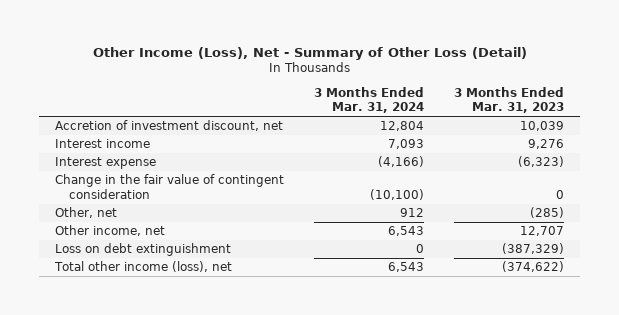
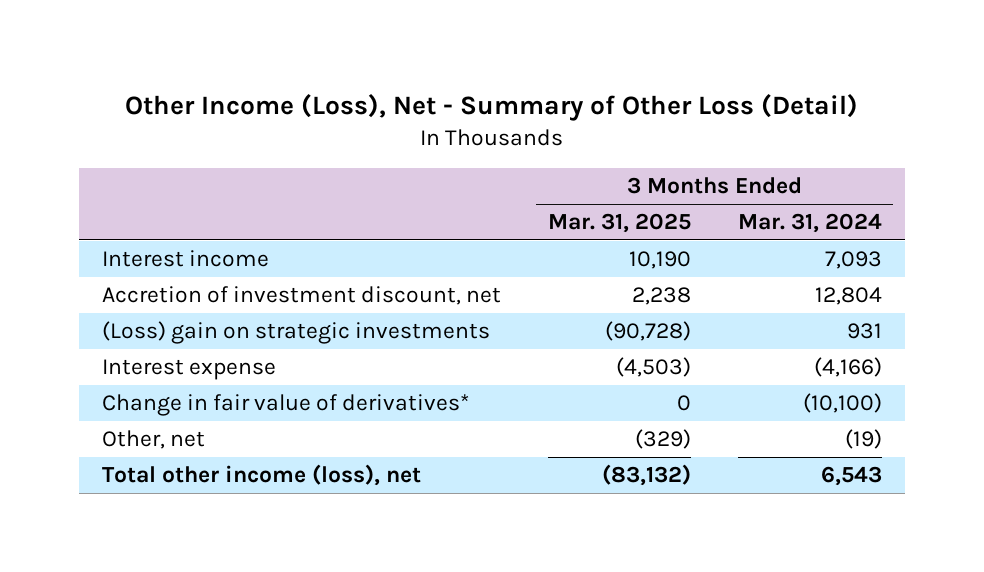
- | 3 Months Ended Mar. 31, 2024 | 3 Months Ended Mar. 31, 2023
+ | 3 Months Ended Mar. 31, 2025 | 3 Months Ended Mar. 31, 2024
moved down: Accretion of investment discount, net | 2,238 | 12,804
+ (Loss) gain on strategic investments | (90,728) | 931
- Change in the fair value of contingent consideration | (10,100) | 0
- Other, net | 912 | (285)
- Other income, net | 6,543 | 12,707
- Loss on debt extinguishment | 0 | (387,329)
+ Change in fair value of derivatives* | 0 | (10,100)
+ Other, net | (329) | (19)

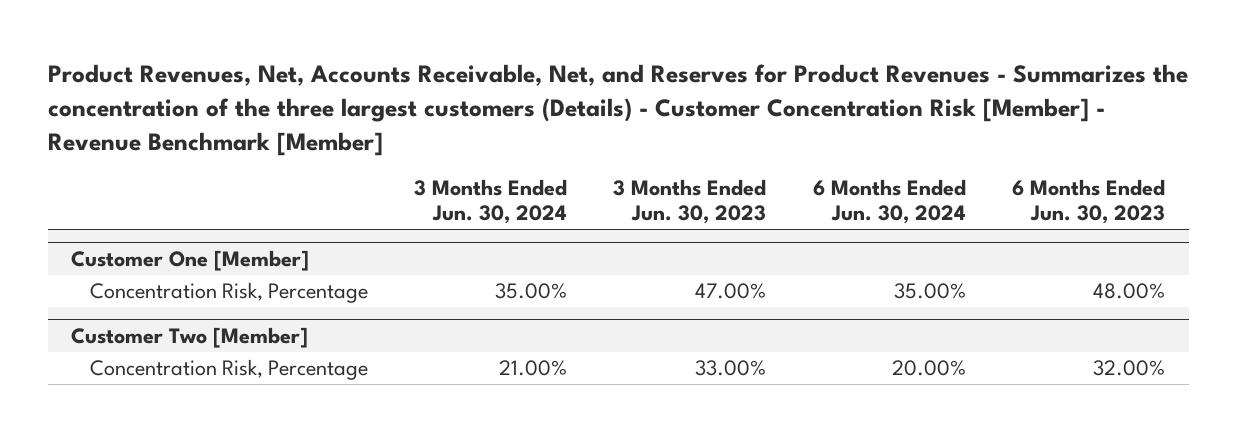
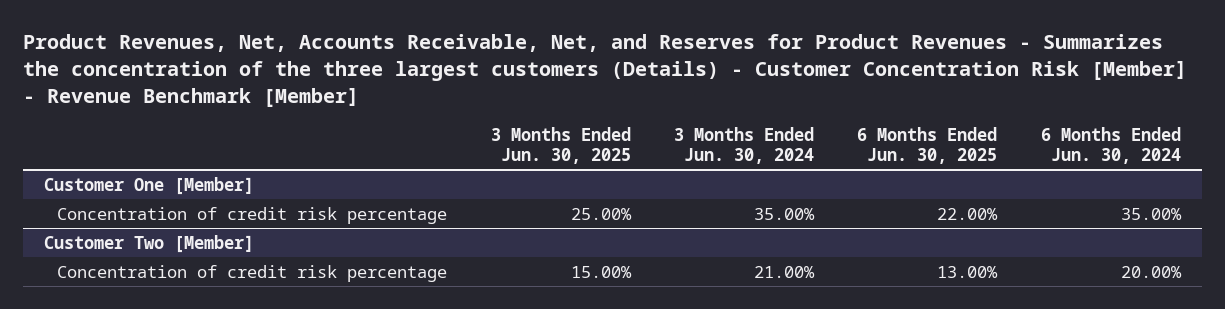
- | 3 Months Ended Jun. 30, 2024 | 3 Months Ended Jun. 30, 2023 | 6 Months Ended Jun. 30, 2024 | 6 Months Ended Jun. 30, 2023
+ | 3 Months Ended Jun. 30, 2025 | 3 Months Ended Jun. 30, 2024 | 6 Months Ended Jun. 30, 2025 | 6 Months Ended Jun. 30, 2024
@ Customer One [Member]
- Concentration Risk, Percentage | 35.00% | 47.00% | 35.00% | 48.00%
+ Concentration of credit risk percentage | 25.00% | 35.00% | 22.00% | 35.00%
@ Customer Two [Member]
- Concentration Risk, Percentage | 21.00% | 33.00% | 20.00% | 32.00%
+ Concentration of credit risk percentage | 15.00% | 21.00% | 13.00% | 20.00%

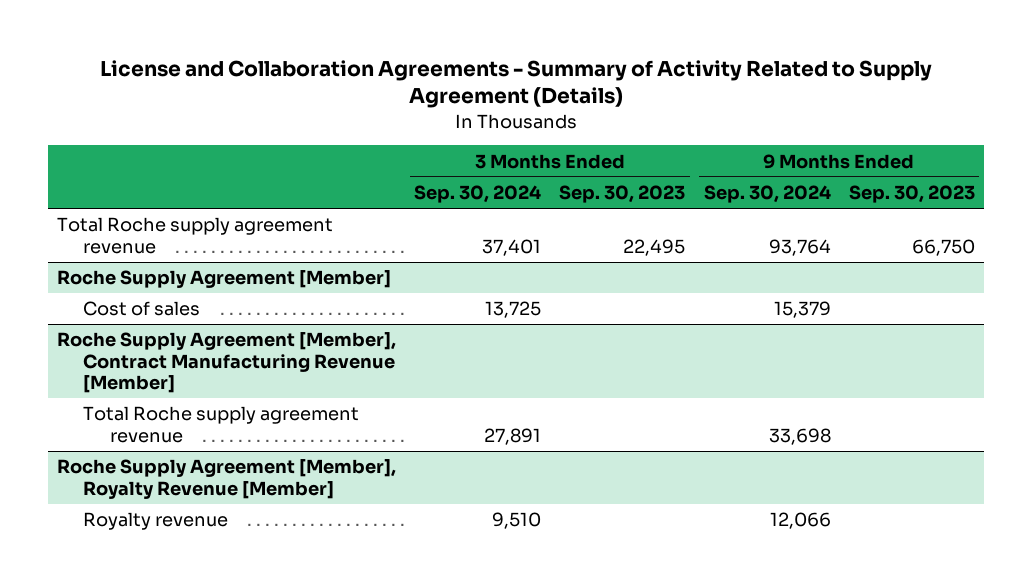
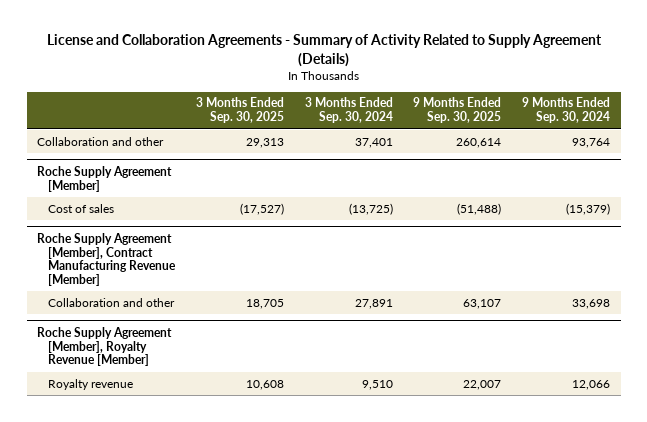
- | 3 Months Ended Sep. 30, 2024 | 3 Months Ended Sep. 30, 2023 | 9 Months Ended Sep. 30, 2024 | 9 Months Ended Sep. 30, 2023
+ | 3 Months Ended Sep. 30, 2025 | 3 Months Ended Sep. 30, 2024 | 9 Months Ended Sep. 30, 2025 | 9 Months Ended Sep. 30, 2024
- Total Roche supply agreement revenue | 37,401 | 22,495 | 93,764 | 66,750
+ Collaboration and other | 29,313 | 37,401 | 260,614 | 93,764
@ Roche Supply Agreement [Member]
- Cost of sales | 13,725 | | 15,379 |
+ Cost of sales | (17,527) | (13,725) | (51,488) | (15,379)
@ Roche Supply Agreement [Member], Contract Manufacturing Revenue [Member]
- Total Roche supply agreement revenue | 27,891 | | 33,698 |
+ Collaboration and other | 18,705 | 27,891 | 63,107 | 33,698

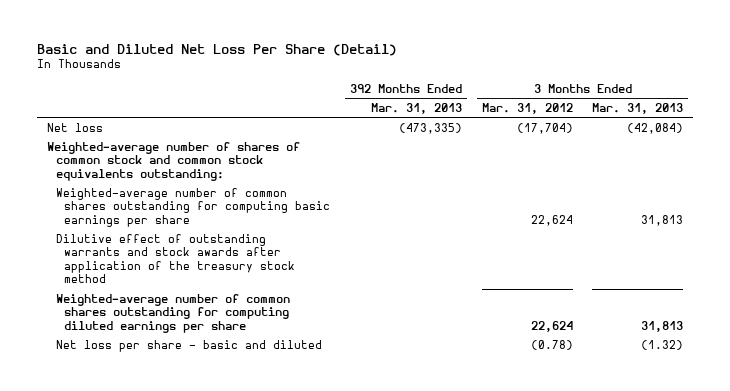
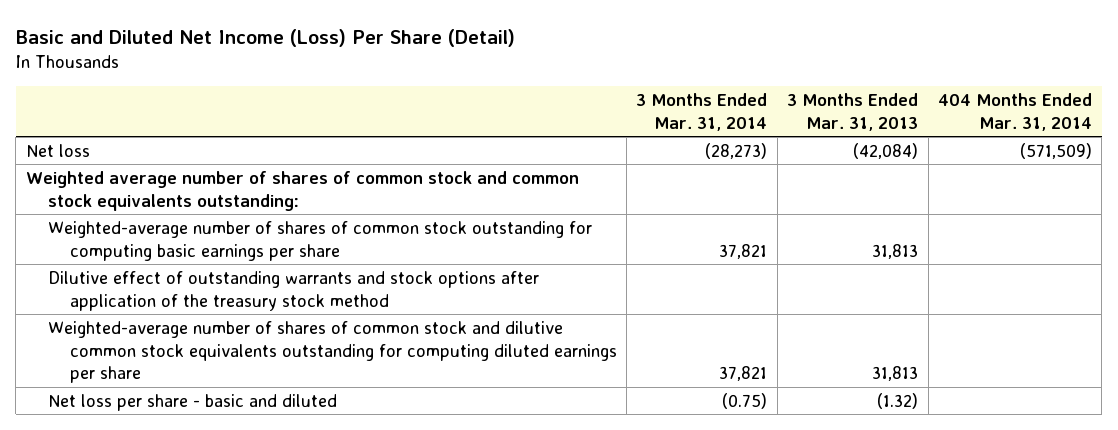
- Basic and Diluted Net Loss Per Share (Detail)
+ Basic and Diluted Net Income (Loss) Per Share (Detail)
- | 392 Months Ended Mar. 31, 2013 | 3 Months Ended Mar. 31, 2012 | 3 Months Ended Mar. 31, 2013
+ | 3 Months Ended Mar. 31, 2014 | 3 Months Ended Mar. 31, 2013 | 404 Months Ended Mar. 31, 2014
- Weighted-average number of shares of common stock and common stock equivalents outstanding:
- Weighted-average number of common shares outstanding for computing basic earnings per share | | 22,624 | 31,813
- Dilutive effect of outstanding warrants and stock awards after application of the treasury stock method
- Weighted-average number of common shares outstanding for computing diluted earnings per share | | 22,624 | 31,813
+ Weighted average number of shares of common stock and common stock equivalents outstanding:
+ Weighted-average number of shares of common stock outstanding for computing basic earnings per share | 37,821 | 31,813 |
+ Dilutive effect of outstanding warrants and stock options after application of the treasury stock method
+ Weighted-average number of shares of common stock and dilutive common stock equivalents outstanding for computing diluted earnings per share | 37,821 | 31,813 |

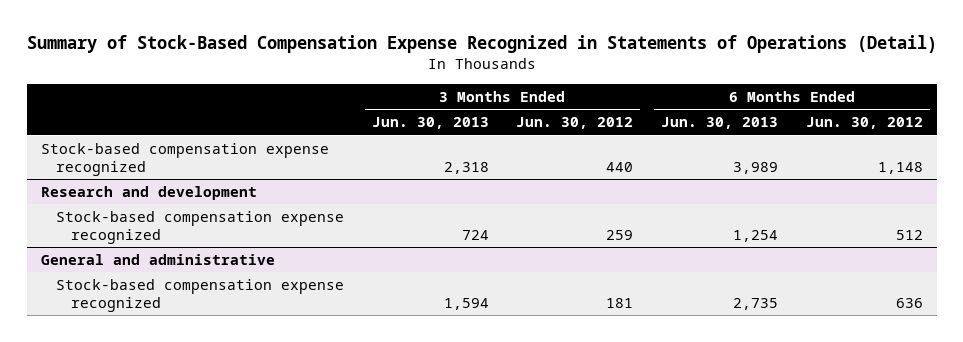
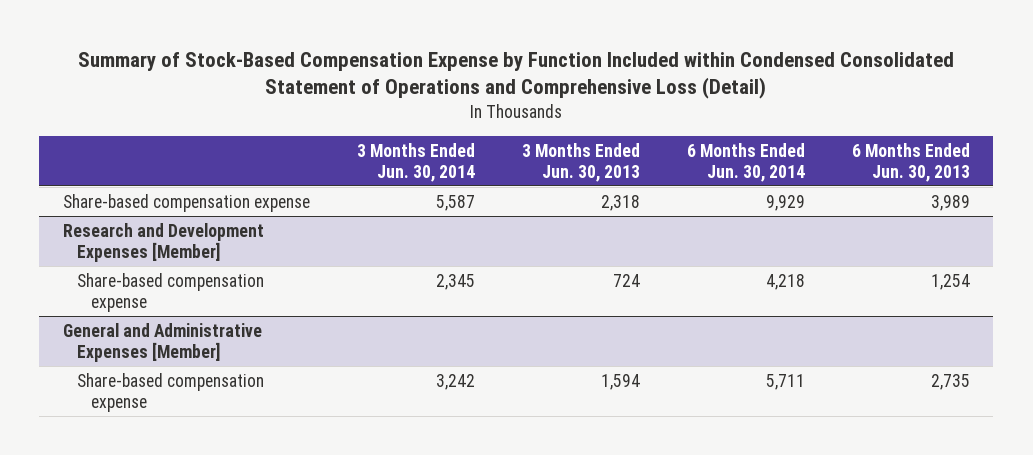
- Summary of Stock-Based Compensation Expense Recognized in Statements of Operations (Detail)
+ Summary of Stock-Based Compensation Expense by Function Included within Condensed Consolidated Statement of Operations and Comprehensive Loss (Detail)
- | 3 Months Ended Jun. 30, 2013 | 3 Months Ended Jun. 30, 2012 | 6 Months Ended Jun. 30, 2013 | 6 Months Ended Jun. 30, 2012
+ | 3 Months Ended Jun. 30, 2014 | 3 Months Ended Jun. 30, 2013 | 6 Months Ended Jun. 30, 2014 | 6 Months Ended Jun. 30, 2013
- Stock-based compensation expense recognized | 2,318 | 440 | 3,989 | 1,148
- Research and development
- Stock-based compensation expense recognized | 724 | 259 | 1,254 | 512
- General and administrative
- Stock-based compensation expense recognized | 1,594 | 181 | 2,735 | 636
+ Share-based compensation expense | 5,587 | 2,318 | 9,929 | 3,989
+ Research and Development Expenses [Member]
+ Share-based compensation expense | 2,345 | 724 | 4,218 | 1,254
+ General and Administrative Expenses [Member]
+ Share-based compensation expense | 3,242 | 1,594 | 5,711 | 2,735

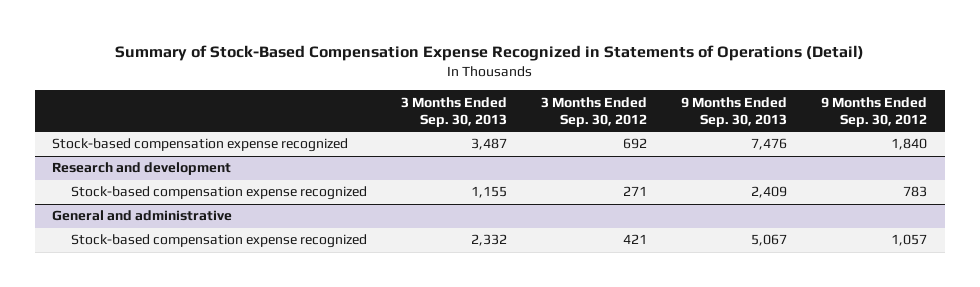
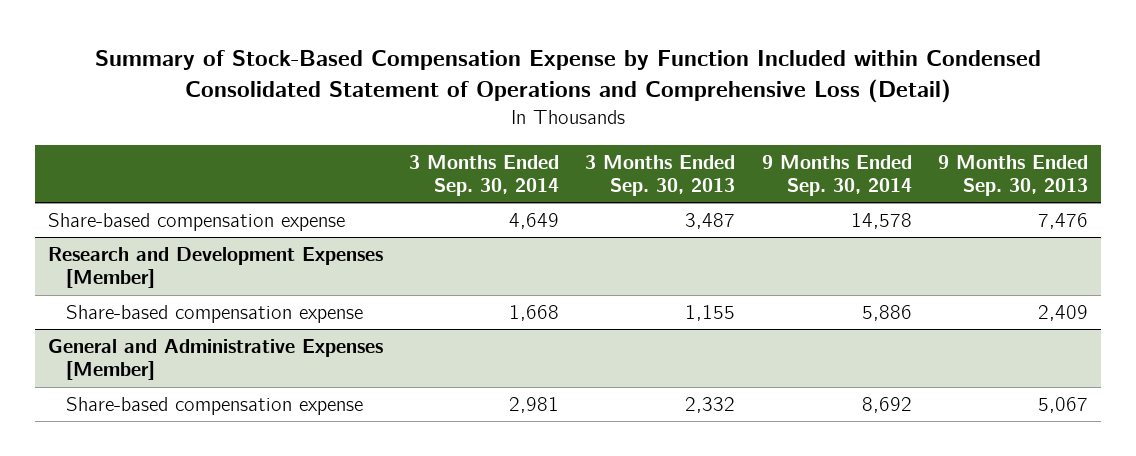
- Summary of Stock-Based Compensation Expense Recognized in Statements of Operations (Detail)
+ Summary of Stock-Based Compensation Expense by Function Included within Condensed Consolidated Statement of Operations and Comprehensive Loss (Detail)
- | 3 Months Ended Sep. 30, 2013 | 3 Months Ended Sep. 30, 2012 | 9 Months Ended Sep. 30, 2013 | 9 Months Ended Sep. 30, 2012
+ | 3 Months Ended Sep. 30, 2014 | 3 Months Ended Sep. 30, 2013 | 9 Months Ended Sep. 30, 2014 | 9 Months Ended Sep. 30, 2013
- Stock-based compensation expense recognized | 3,487 | 692 | 7,476 | 1,840
- Research and development
- Stock-based compensation expense recognized | 1,155 | 271 | 2,409 | 783
- General and administrative
- Stock-based compensation expense recognized | 2,332 | 421 | 5,067 | 1,057
+ Share-based compensation expense | 4,649 | 3,487 | 14,578 | 7,476
+ Research and Development Expenses [Member]
+ Share-based compensation expense | 1,668 | 1,155 | 5,886 | 2,409
+ General and Administrative Expenses [Member]
+ Share-based compensation expense | 2,981 | 2,332 | 8,692 | 5,067

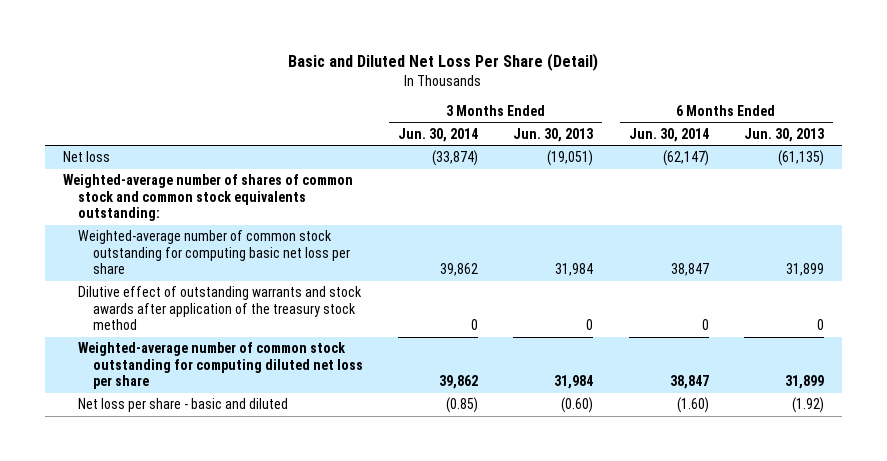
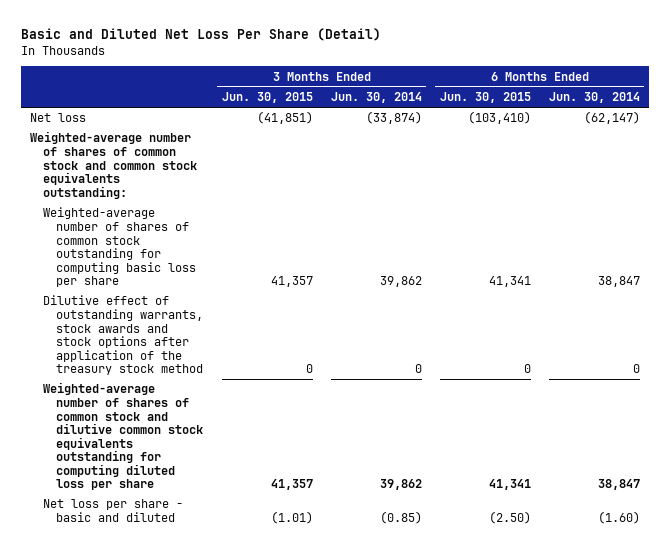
- | 3 Months Ended Jun. 30, 2014 | 3 Months Ended Jun. 30, 2013 | 6 Months Ended Jun. 30, 2014 | 6 Months Ended Jun. 30, 2013
+ | 3 Months Ended Jun. 30, 2015 | 3 Months Ended Jun. 30, 2014 | 6 Months Ended Jun. 30, 2015 | 6 Months Ended Jun. 30, 2014
- Weighted-average number of common stock outstanding for computing basic net loss per share | 39,862 | 31,984 | 38,847 | 31,899
- Dilutive effect of outstanding warrants and stock awards after application of the treasury stock method | 0 | 0 | 0 | 0
- Weighted-average number of common stock outstanding for computing diluted net loss per share | 39,862 | 31,984 | 38,847 | 31,899
+ Weighted-average number of shares of common stock outstanding for computing basic loss per share | 41,357 | 39,862 | 41,341 | 38,847
+ Dilutive effect of outstanding warrants, stock awards and stock options after application of the treasury stock method | 0 | 0 | 0 | 0
+ Weighted-average number of shares of common stock and dilutive common stock equivalents outstanding for computing diluted loss per share | 41,357 | 39,862 | 41,341 | 38,847

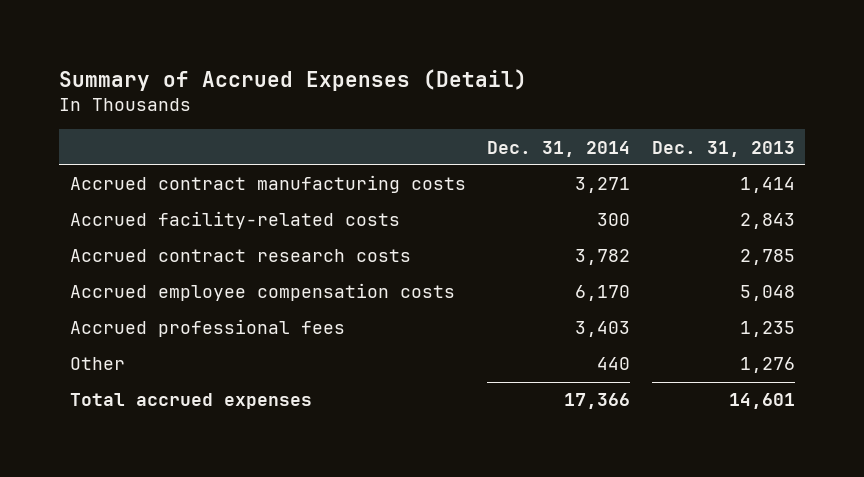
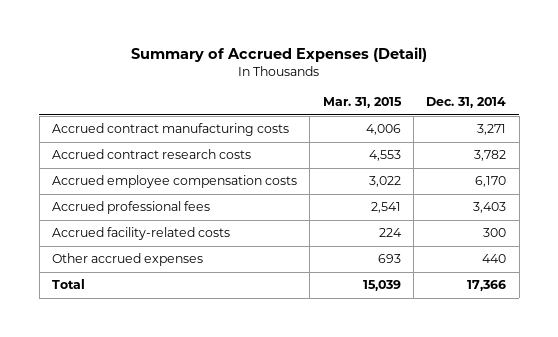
- | Dec. 31, 2014 | Dec. 31, 2013
+ | Mar. 31, 2015 | Dec. 31, 2014
- Other | 440 | 1,276
- Total accrued expenses | 17,366 | 14,601
moved down: Accrued facility-related costs | 224 | 300
+ Other accrued expenses | 693 | 440
+ Total | 15,039 | 17,366

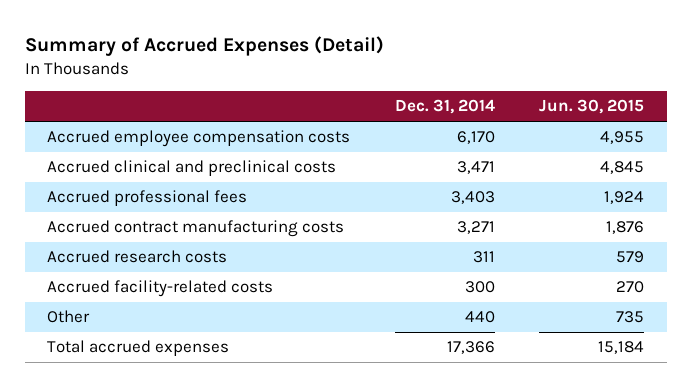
- | Mar. 31, 2015 | Dec. 31, 2014
+ | Dec. 31, 2014 | Jun. 30, 2015
- Accrued contract research costs | 4,553 | 3,782
+ Accrued clinical and preclinical costs | 3,471 | 4,845
moved down: Accrued contract manufacturing costs | 3,271 | 1,876
+ Accrued research costs | 311 | 579
- Other accrued expenses | 693 | 440
- Total | 15,039 | 17,366
+ Other | 440 | 735
+ Total accrued expenses | 17,366 | 15,184

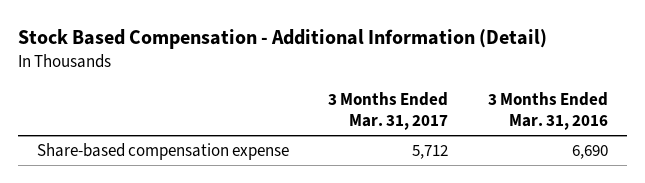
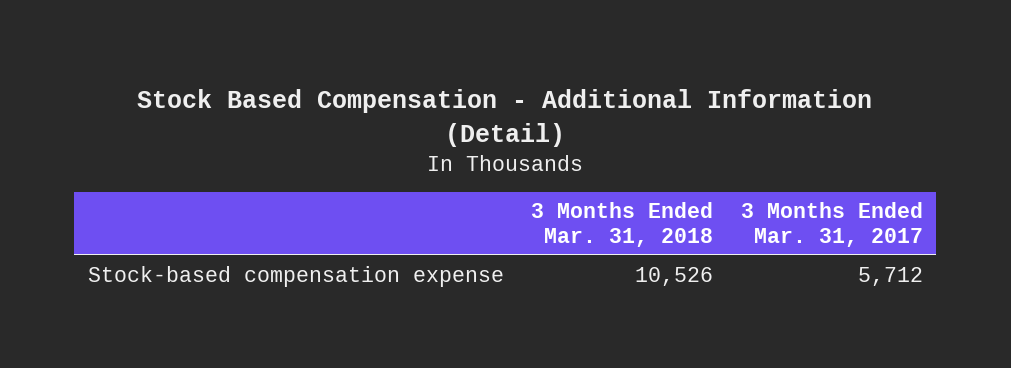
- | 3 Months Ended Mar. 31, 2017 | 3 Months Ended Mar. 31, 2016
+ | 3 Months Ended Mar. 31, 2018 | 3 Months Ended Mar. 31, 2017
- Share-based compensation expense | 5,712 | 6,690
+ Stock-based compensation expense | 10,526 | 5,712

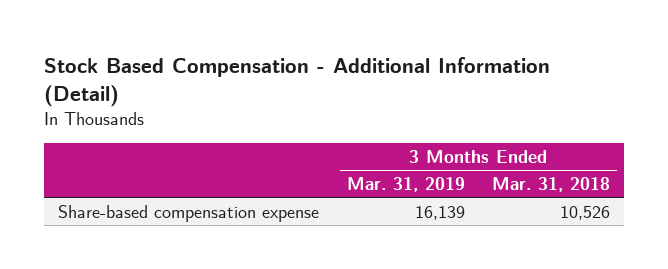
- | 3 Months Ended Mar. 31, 2018 | 3 Months Ended Mar. 31, 2017
+ | 3 Months Ended Mar. 31, 2019 | 3 Months Ended Mar. 31, 2018
- Stock-based compensation expense | 10,526 | 5,712
+ Share-based compensation expense | 16,139 | 10,526

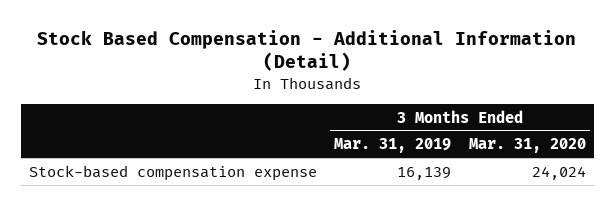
- | 3 Months Ended Mar. 31, 2019 | 3 Months Ended Mar. 31, 2018
+ | 3 Months Ended Mar. 31, 2019 | 3 Months Ended Mar. 31, 2020
- Share-based compensation expense | 16,139 | 10,526
+ Stock-based compensation expense | 16,139 | 24,024

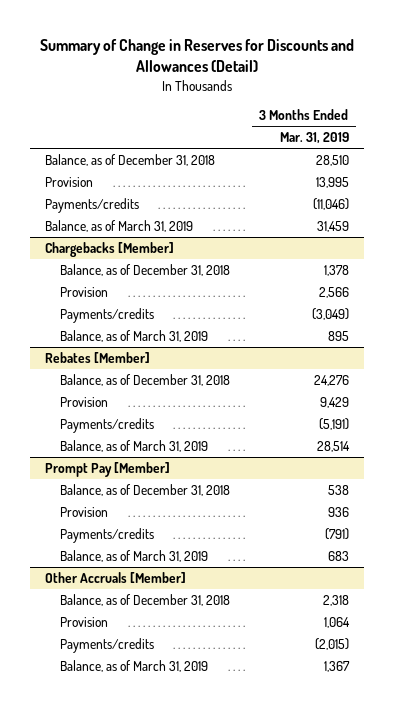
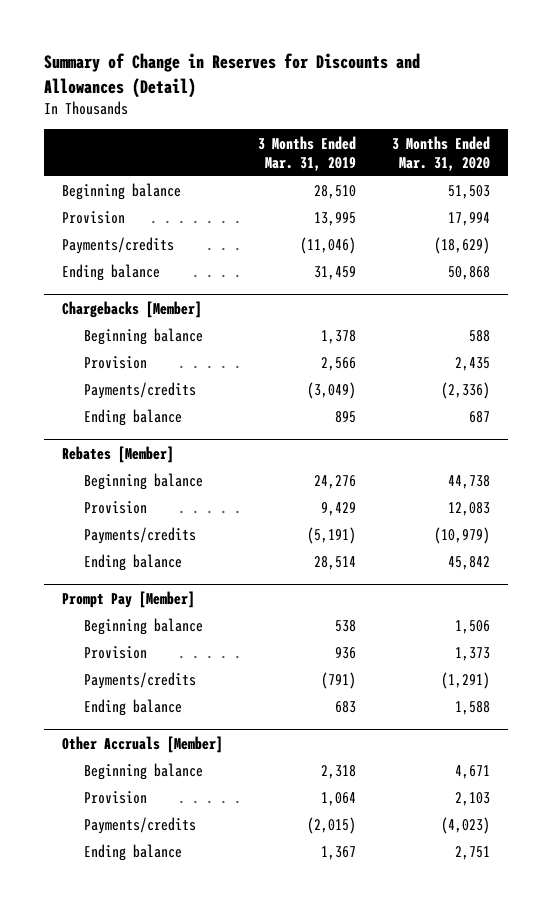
- | 3 Months Ended Mar. 31, 2019
+ | 3 Months Ended Mar. 31, 2019 | 3 Months Ended Mar. 31, 2020
- Balance, as of December 31, 2018 | 28,510
+ Beginning balance | 28,510 | 51,503
- Balance, as of March 31, 2019 | 31,459
+ Ending balance | 31,459 | 50,868
@ Chargebacks [Member]
- Balance, as of December 31, 2018 | 1,378
+ Beginning balance | 1,378 | 588
- Balance, as of March 31, 2019 | 895
+ Ending balance | 895 | 687
@ Rebates [Member]
- Balance, as of December 31, 2018 | 24,276
+ Beginning balance | 24,276 | 44,738
- Balance, as of March 31, 2019 | 28,514
+ Ending balance | 28,514 | 45,842
@ Prompt Pay [Member]
- Balance, as of December 31, 2018 | 538
+ Beginning balance | 538 | 1,506
- Balance, as of March 31, 2019 | 683
+ Ending balance | 683 | 1,588
@ Other Accruals [Member]
- Balance, as of December 31, 2018 | 2,318
+ Beginning balance | 2,318 | 4,671
- Balance, as of March 31, 2019 | 1,367
+ Ending balance | 1,367 | 2,751

